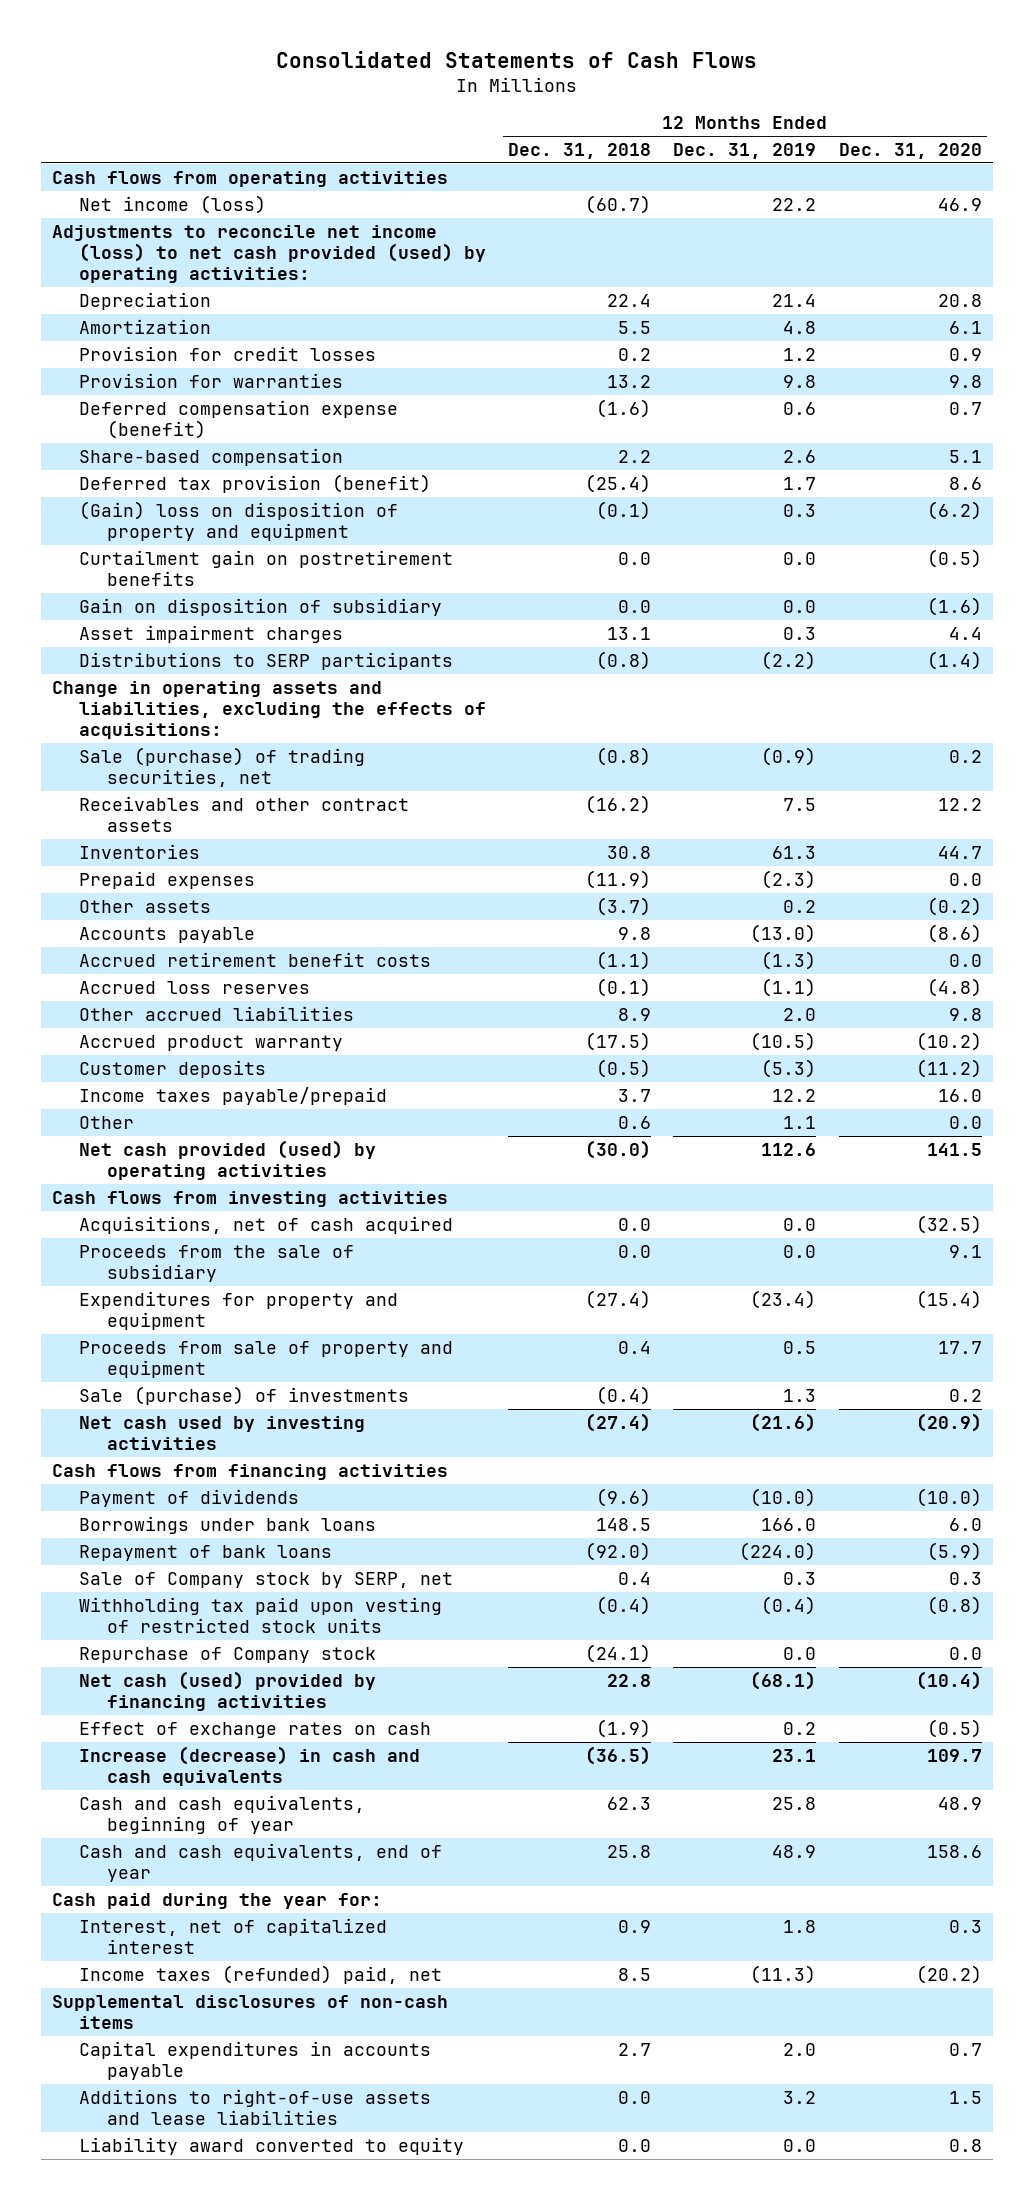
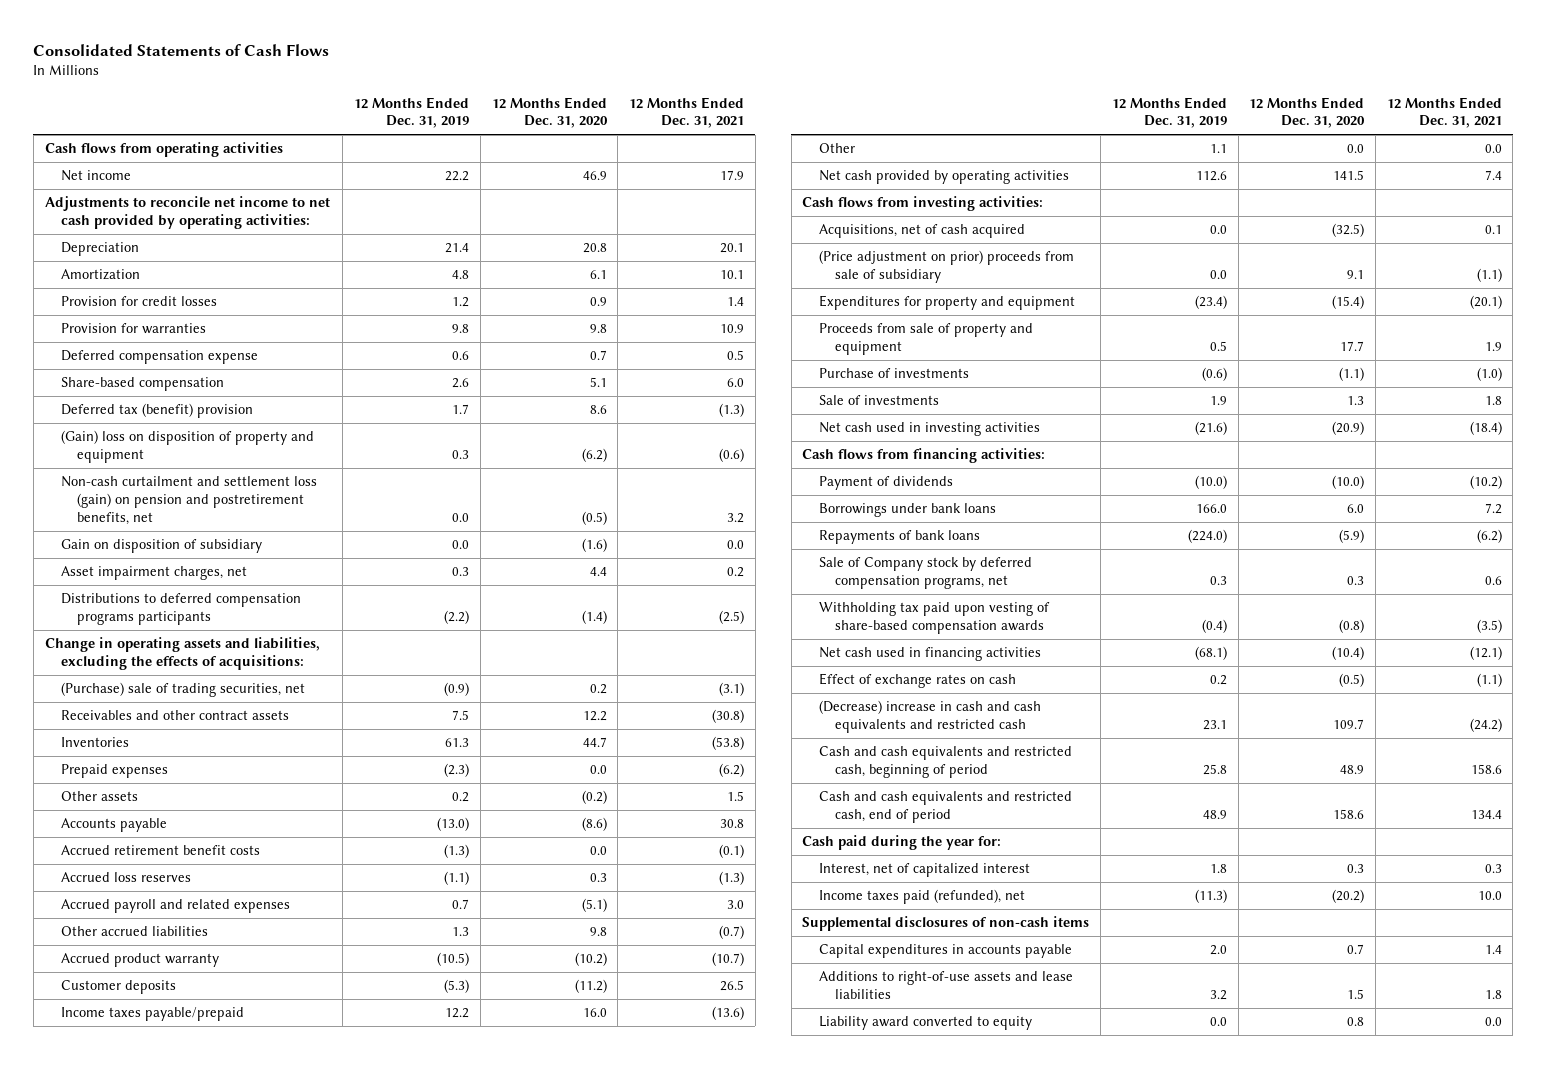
- | 12 Months Ended Dec. 31, 2018 | 12 Months Ended Dec. 31, 2019 | 12 Months Ended Dec. 31, 2020
+ | 12 Months Ended Dec. 31, 2019 | 12 Months Ended Dec. 31, 2020 | 12 Months Ended Dec. 31, 2021
- Net income (loss) | (60.7) | 22.2 | 46.9
- Adjustments to reconcile net income (loss) to net cash provided (used) by operating activities:
+ Net income | 22.2 | 46.9 | 17.9
+ Adjustments to reconcile net income to net cash provided by operating activities:
- Deferred compensation expense (benefit) | (1.6) | 0.6 | 0.7
+ Deferred compensation expense | 0.6 | 0.7 | 0.5
- Deferred tax provision (benefit) | (25.4) | 1.7 | 8.6
+ Deferred tax (benefit) provision | 1.7 | 8.6 | (1.3)
- Curtailment gain on postretirement benefits | 0.0 | 0.0 | (0.5)
+ Non-cash curtailment and settlement loss (gain) on pension and postretirement benefits, net | 0.0 | (0.5) | 3.2
- Asset impairment charges | 13.1 | 0.3 | 4.4
- Distributions to SERP participants | (0.8) | (2.2) | (1.4)
+ Asset impairment charges, net | 0.3 | 4.4 | 0.2
+ Distributions to deferred compensation programs participants | (2.2) | (1.4) | (2.5)
- Sale (purchase) of trading securities, net | (0.8) | (0.9) | 0.2
+ (Purchase) sale of trading securities, net | (0.9) | 0.2 | (3.1)
- Accrued loss reserves | (0.1) | (1.1) | (4.8)
- Other accrued liabilities | 8.9 | 2.0 | 9.8
+ Accrued loss reserves | (1.1) | 0.3 | (1.3)
+ Accrued payroll and related expenses | 0.7 | (5.1) | 3.0
+ Other accrued liabilities | 1.3 | 9.8 | (0.7)
- Net cash provided (used) by operating activities | (30.0) | 112.6 | 141.5
- Cash flows from investing activities
+ Net cash provided by operating activities | 112.6 | 141.5 | 7.4
+ Cash flows from investing activities:
- Proceeds from the sale of subsidiary | 0.0 | 0.0 | 9.1
+ (Price adjustment on prior) proceeds from sale of subsidiary | 0.0 | 9.1 | (1.1)
- Sale (purchase) of investments | (0.4) | 1.3 | 0.2
- Net cash used by investing activities | (27.4) | (21.6) | (20.9)
- Cash flows from financing activities
+ Purchase of investments | (0.6) | (1.1) | (1.0)
+ Sale of investments | 1.9 | 1.3 | 1.8
+ Net cash used in investing activities | (21.6) | (20.9) | (18.4)
+ Cash flows from financing activities:
- Repayment of bank loans | (92.0) | (224.0) | (5.9)
- Sale of Company stock by SERP, net | 0.4 | 0.3 | 0.3
- Withholding tax paid upon vesting of restricted stock units | (0.4) | (0.4) | (0.8)
- Repurchase of Company stock | (24.1) | 0.0 | 0.0
- Net cash (used) provided by financing activities | 22.8 | (68.1) | (10.4)
+ Repayments of bank loans | (224.0) | (5.9) | (6.2)
+ Sale of Company stock by deferred compensation programs, net | 0.3 | 0.3 | 0.6
+ Withholding tax paid upon vesting of share-based compensation awards | (0.4) | (0.8) | (3.5)
+ Net cash used in financing activities | (68.1) | (10.4) | (12.1)
- Increase (decrease) in cash and cash equivalents | (36.5) | 23.1 | 109.7
- Cash and cash equivalents, beginning of year | 62.3 | 25.8 | 48.9
- Cash and cash equivalents, end of year | 25.8 | 48.9 | 158.6
+ (Decrease) increase in cash and cash equivalents and restricted cash | 23.1 | 109.7 | (24.2)
+ Cash and cash equivalents and restricted cash, beginning of period | 25.8 | 48.9 | 158.6
+ Cash and cash equivalents and restricted cash, end of period | 48.9 | 158.6 | 134.4
- Income taxes (refunded) paid, net | 8.5 | (11.3) | (20.2)
+ Income taxes paid (refunded), net | (11.3) | (20.2) | 10.0

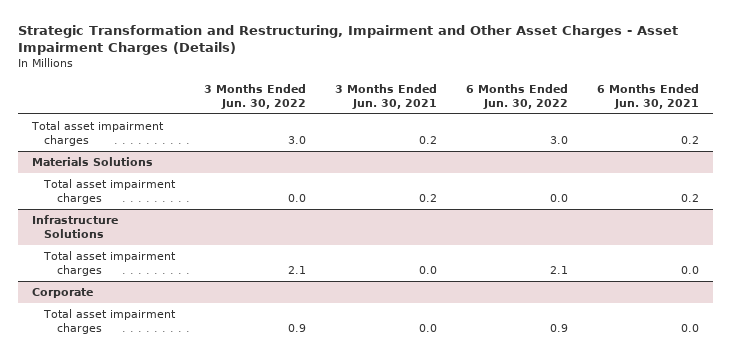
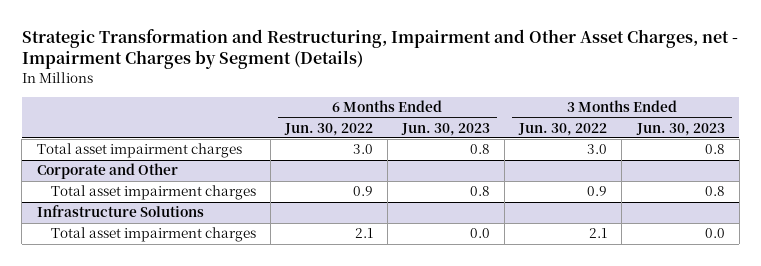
- Strategic Transformation and Restructuring, Impairment and Other Asset Charges - Asset Impairment Charges (Details)
+ Strategic Transformation and Restructuring, Impairment and Other Asset Charges, net - Impairment Charges by Segment (Details)
- | 3 Months Ended Jun. 30, 2022 | 3 Months Ended Jun. 30, 2021 | 6 Months Ended Jun. 30, 2022 | 6 Months Ended Jun. 30, 2021
+ | 6 Months Ended Jun. 30, 2022 | 6 Months Ended Jun. 30, 2023 | 3 Months Ended Jun. 30, 2022 | 3 Months Ended Jun. 30, 2023
- Materials Solutions
- Total asset impairment charges | 0.0 | 0.2 | 0.0 | 0.2
+ Corporate and Other
+ Total asset impairment charges | 0.9 | 0.8 | 0.9 | 0.8
- Corporate
- Total asset impairment charges | 0.9 | 0.0 | 0.9 | 0.0

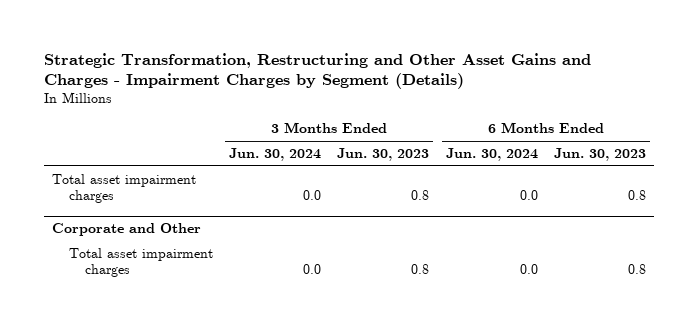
- Strategic Transformation and Restructuring, Impairment and Other Asset Charges, net - Impairment Charges by Segment (Details)
+ Strategic Transformation, Restructuring and Other Asset Gains and Charges - Impairment Charges by Segment (Details)
- | 6 Months Ended Jun. 30, 2022 | 6 Months Ended Jun. 30, 2023 | 3 Months Ended Jun. 30, 2022 | 3 Months Ended Jun. 30, 2023
+ | 3 Months Ended Jun. 30, 2024 | 3 Months Ended Jun. 30, 2023 | 6 Months Ended Jun. 30, 2024 | 6 Months Ended Jun. 30, 2023
- Infrastructure Solutions
- Total asset impairment charges | 2.1 | 0.0 | 2.1 | 0.0

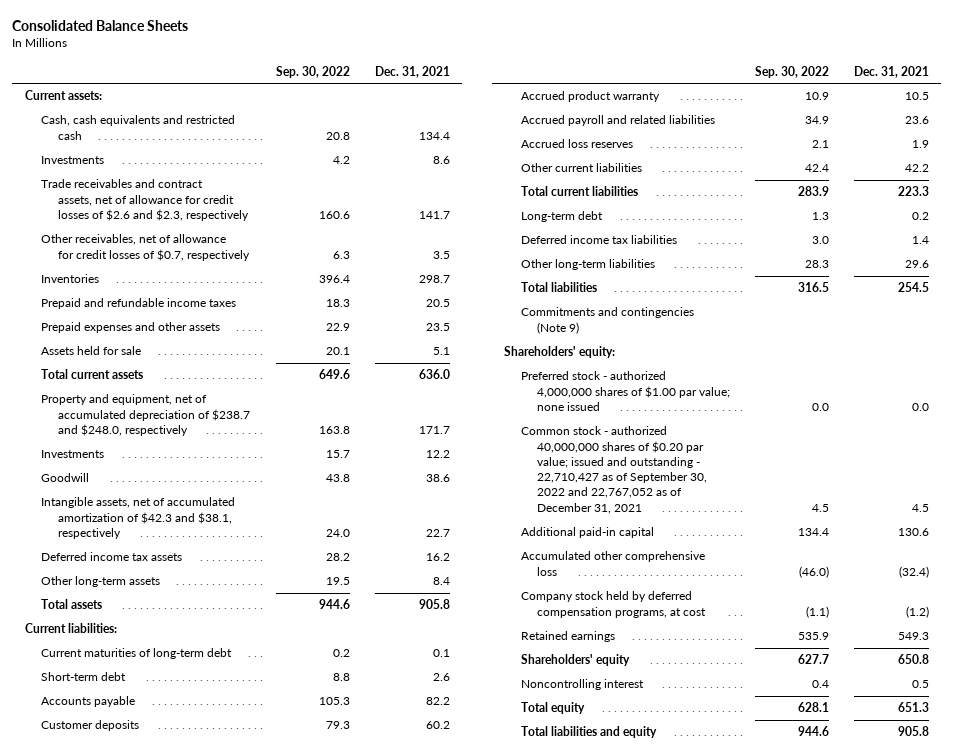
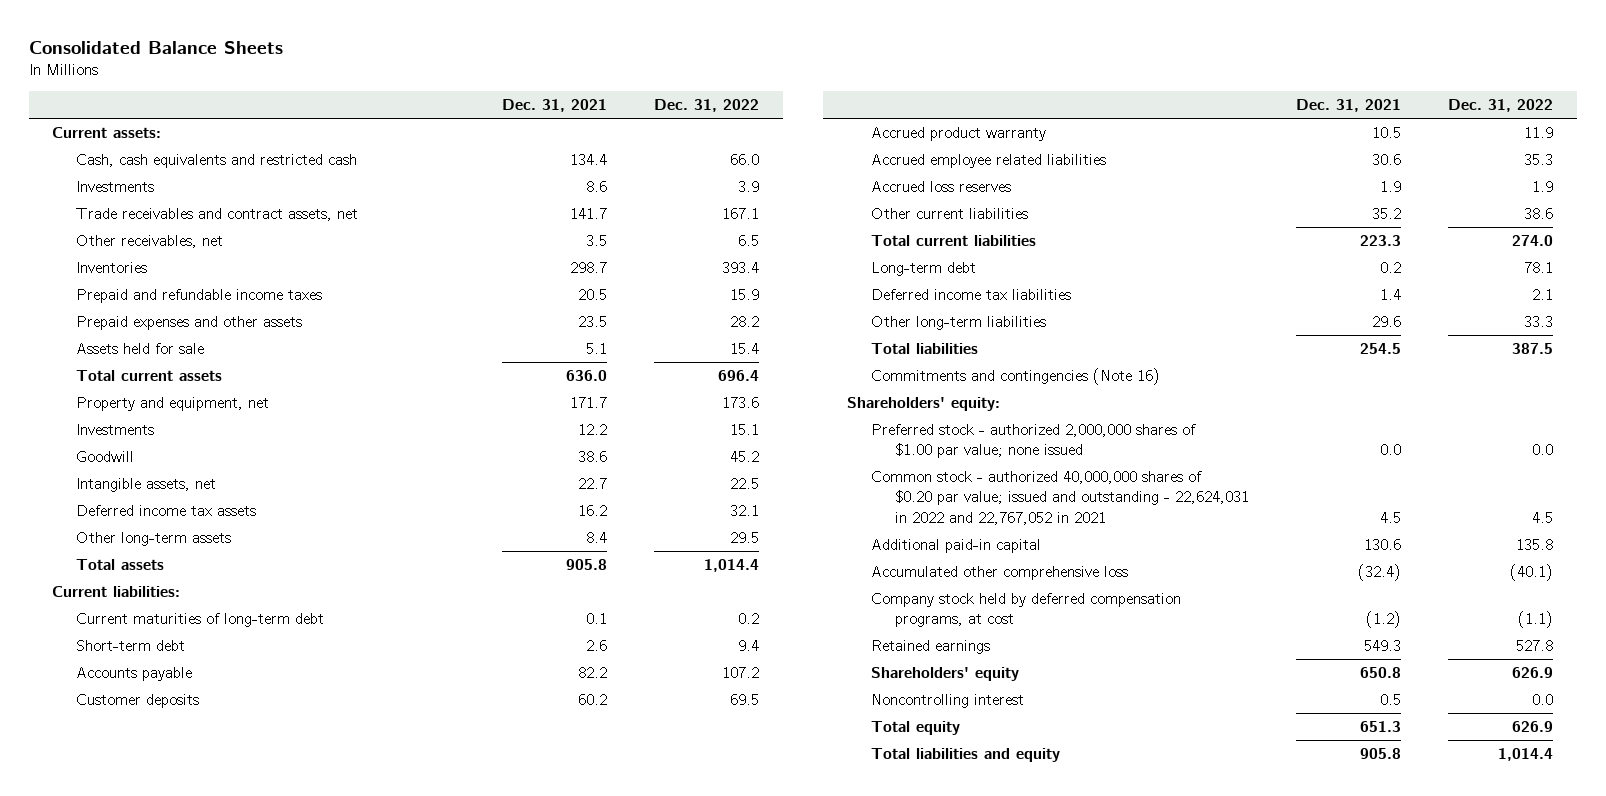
- | Sep. 30, 2022 | Dec. 31, 2021
+ | Dec. 31, 2021 | Dec. 31, 2022
- Trade receivables and contract assets, net of allowance for credit losses of $2.6 and $2.3, respectively | 160.6 | 141.7
- Other receivables, net of allowance for credit losses of $0.7, respectively | 6.3 | 3.5
+ Trade receivables and contract assets, net | 141.7 | 167.1
+ Other receivables, net | 3.5 | 6.5
- Property and equipment, net of accumulated depreciation of $238.7 and $248.0, respectively | 163.8 | 171.7
+ Property and equipment, net | 171.7 | 173.6
- Intangible assets, net of accumulated amortization of $42.3 and $38.1, respectively | 24.0 | 22.7
+ Intangible assets, net | 22.7 | 22.5
- Accrued payroll and related liabilities | 34.9 | 23.6
+ Accrued employee related liabilities | 30.6 | 35.3
- Other current liabilities | 42.4 | 42.2
+ Other current liabilities | 35.2 | 38.6
- Commitments and contingencies (Note 9)
+ Commitments and contingencies (Note 16)
- Preferred stock - authorized 4,000,000 shares of $1.00 par value; none issued | 0.0 | 0.0
- Common stock - authorized 40,000,000 shares of $0.20 par value; issued and outstanding - 22,710,427 as of September 30, 2022 and 22,767,052 as of December 31, 2021 | 4.5 | 4.5
+ Preferred stock - authorized 2,000,000 shares of $1.00 par value; none issued | 0.0 | 0.0
+ Common stock - authorized 40,000,000 shares of $0.20 par value; issued and outstanding - 22,624,031 in 2022 and 22,767,052 in 2021 | 4.5 | 4.5

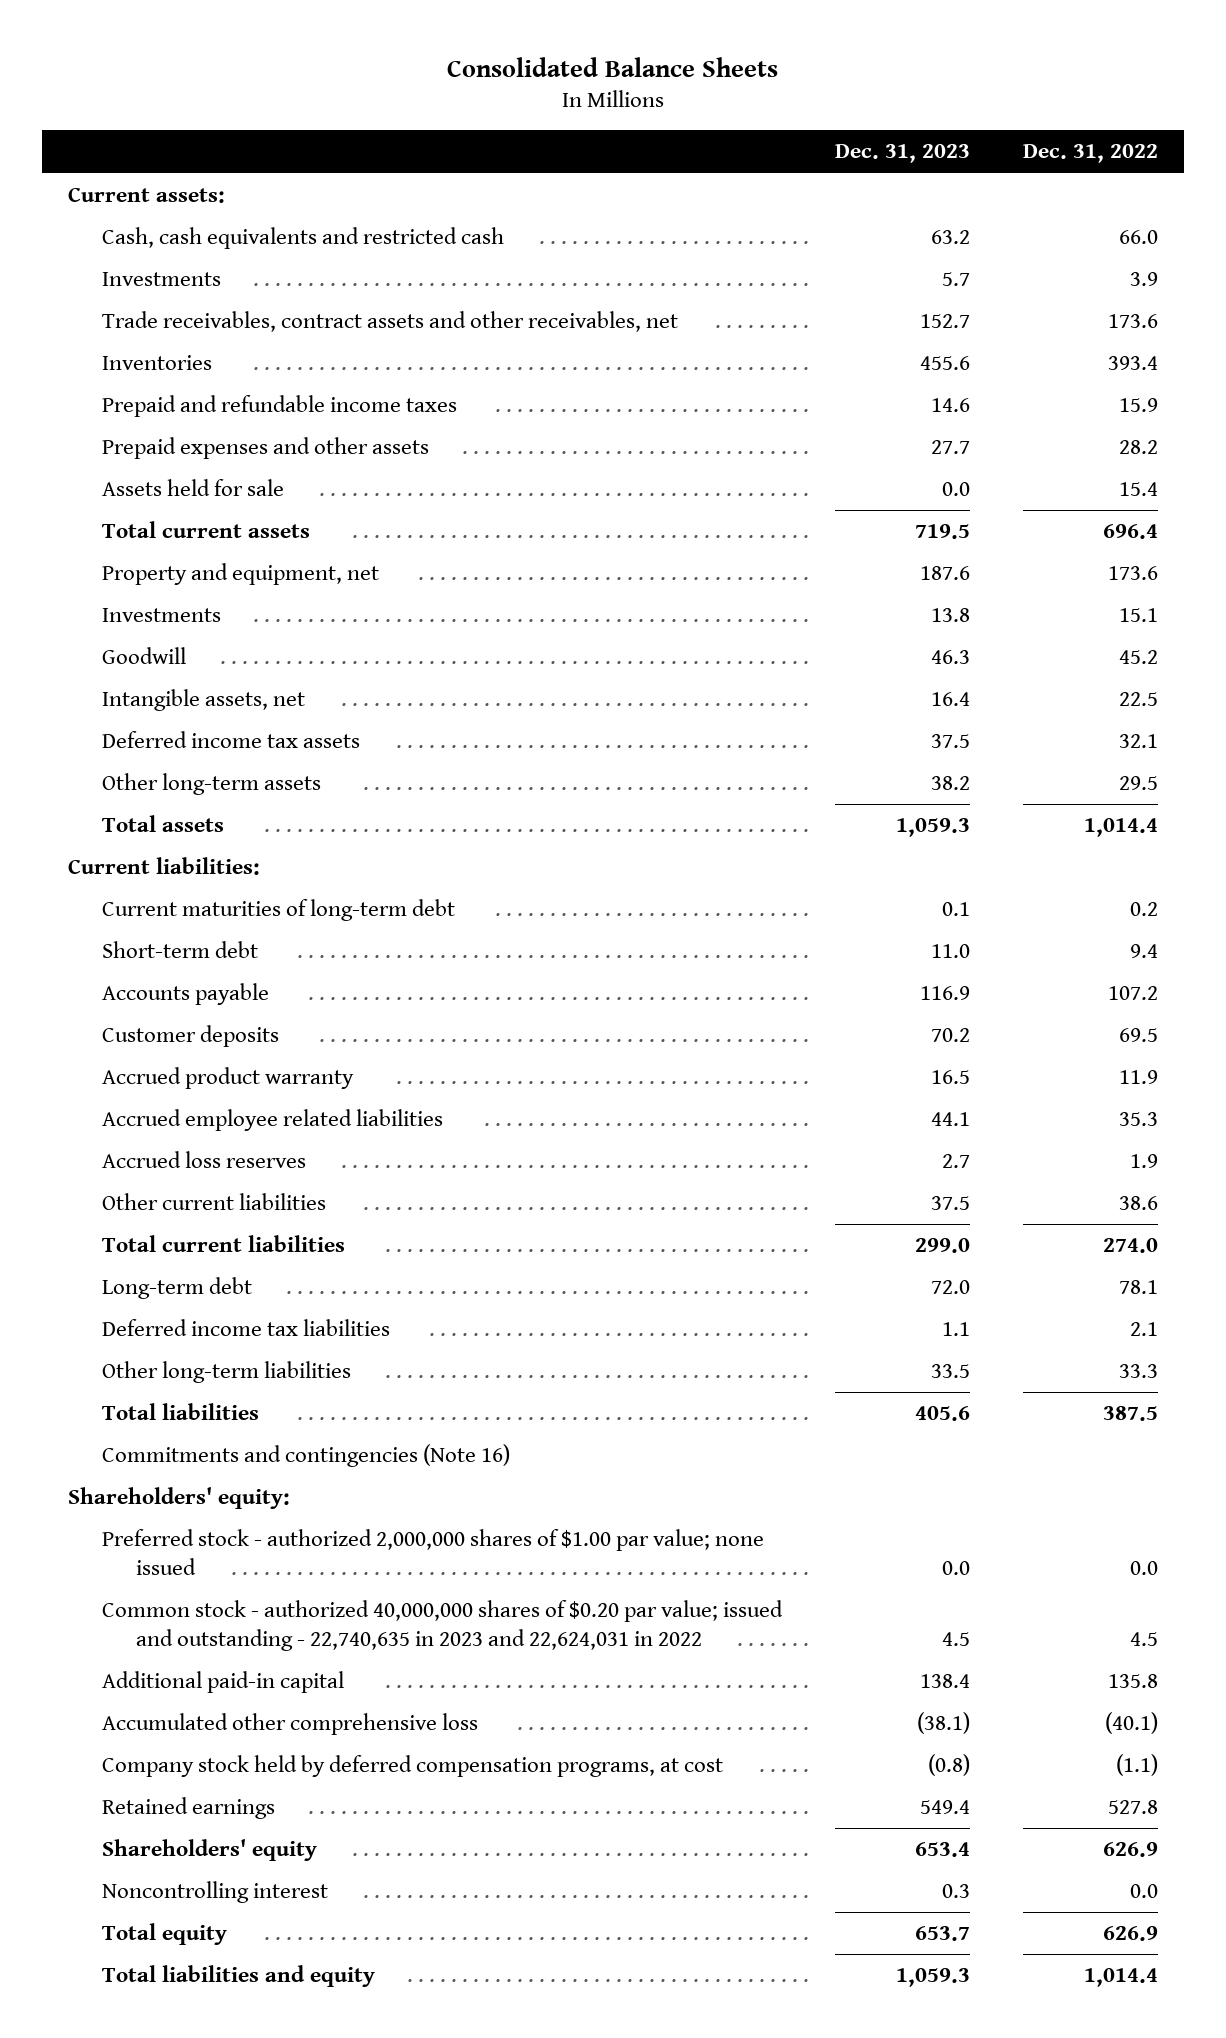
- | Dec. 31, 2021 | Dec. 31, 2022
+ | Dec. 31, 2023 | Dec. 31, 2022
- Trade receivables and contract assets, net | 141.7 | 167.1
- Other receivables, net | 3.5 | 6.5
+ Trade receivables, contract assets and other receivables, net | 152.7 | 173.6
- Common stock - authorized 40,000,000 shares of $0.20 par value; issued and outstanding - 22,624,031 in 2022 and 22,767,052 in 2021 | 4.5 | 4.5
+ Common stock - authorized 40,000,000 shares of $0.20 par value; issued and outstanding - 22,740,635 in 2023 and 22,624,031 in 2022 | 4.5 | 4.5

